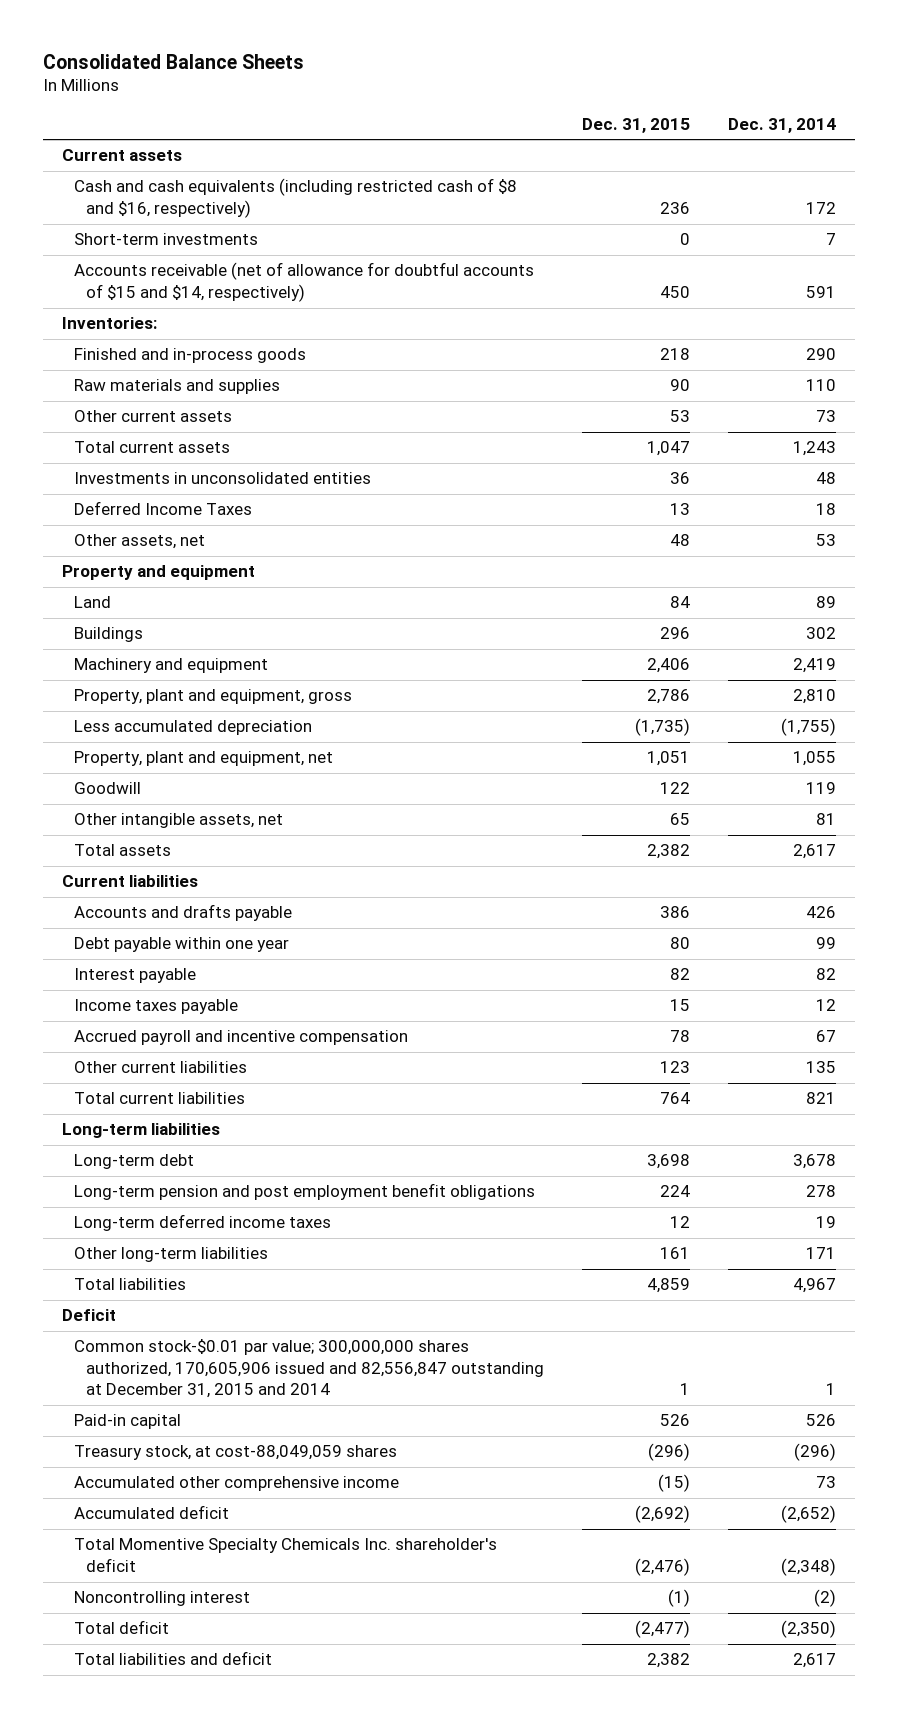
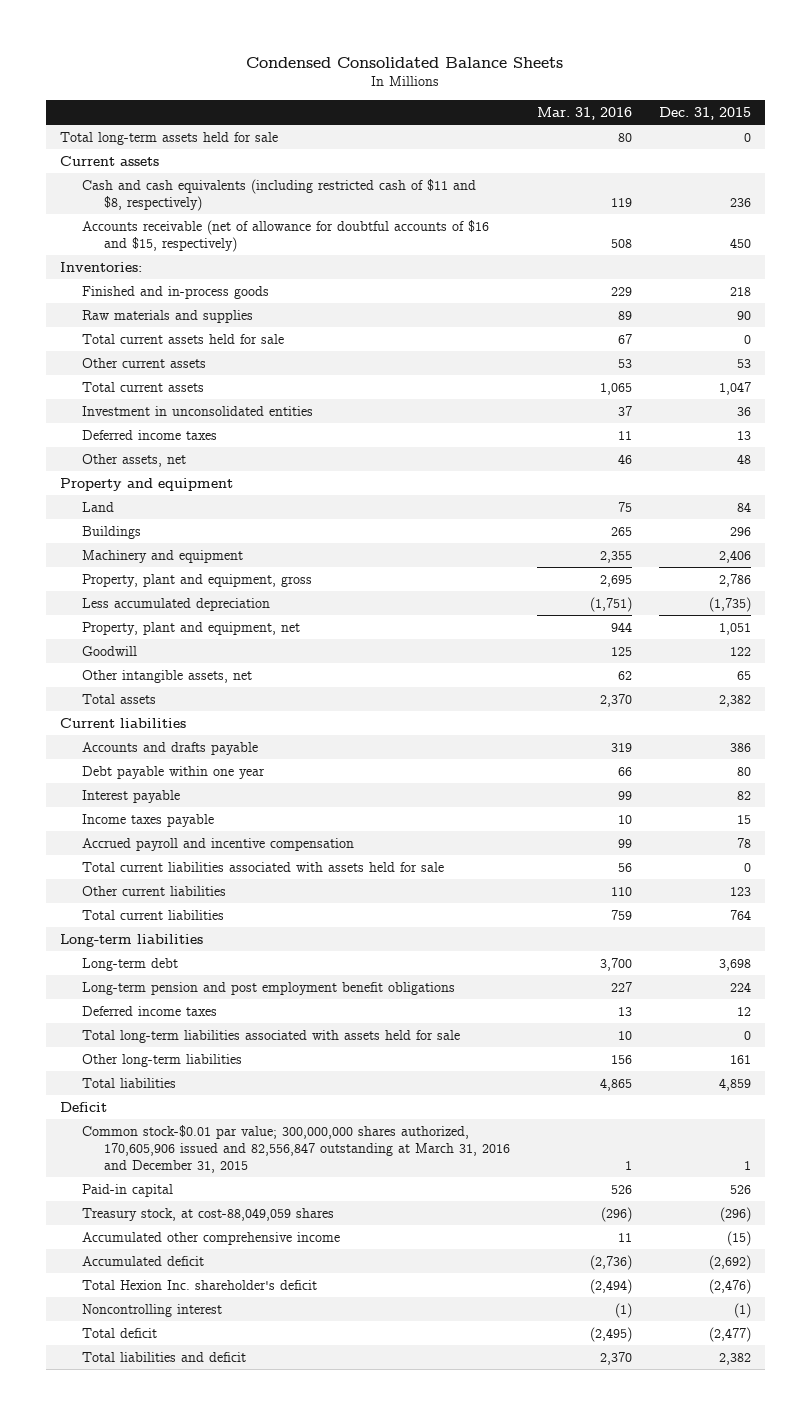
- Consolidated Balance Sheets
+ Condensed Consolidated Balance Sheets
- | Dec. 31, 2015 | Dec. 31, 2014
+ | Mar. 31, 2016 | Dec. 31, 2015
+ Total long-term assets held for sale | 80 | 0
- Cash and cash equivalents (including restricted cash of $8 and $16, respectively) | 236 | 172
- Short-term investments | 0 | 7
- Accounts receivable (net of allowance for doubtful accounts of $15 and $14, respectively) | 450 | 591
+ Cash and cash equivalents (including restricted cash of $11 and $8, respectively) | 119 | 236
+ Accounts receivable (net of allowance for doubtful accounts of $16 and $15, respectively) | 508 | 450
+ Total current assets held for sale | 67 | 0
- Investments in unconsolidated entities | 36 | 48
- Deferred Income Taxes | 13 | 18
+ Investment in unconsolidated entities | 37 | 36
+ Deferred income taxes | 11 | 13
+ Total current liabilities associated with assets held for sale | 56 | 0
- Long-term deferred income taxes | 12 | 19
+ Deferred income taxes | 13 | 12
+ Total long-term liabilities associated with assets held for sale | 10 | 0
- Common stock-$0.01 par value; 300,000,000 shares authorized, 170,605,906 issued and 82,556,847 outstanding at December 31, 2015 and 2014 | 1 | 1
+ Common stock-$0.01 par value; 300,000,000 shares authorized, 170,605,906 issued and 82,556,847 outstanding at March 31, 2016 and December 31, 2015 | 1 | 1
- Total Momentive Specialty Chemicals Inc. shareholder's deficit | (2,476) | (2,348)
+ Total Hexion Inc. shareholder's deficit | (2,494) | (2,476)

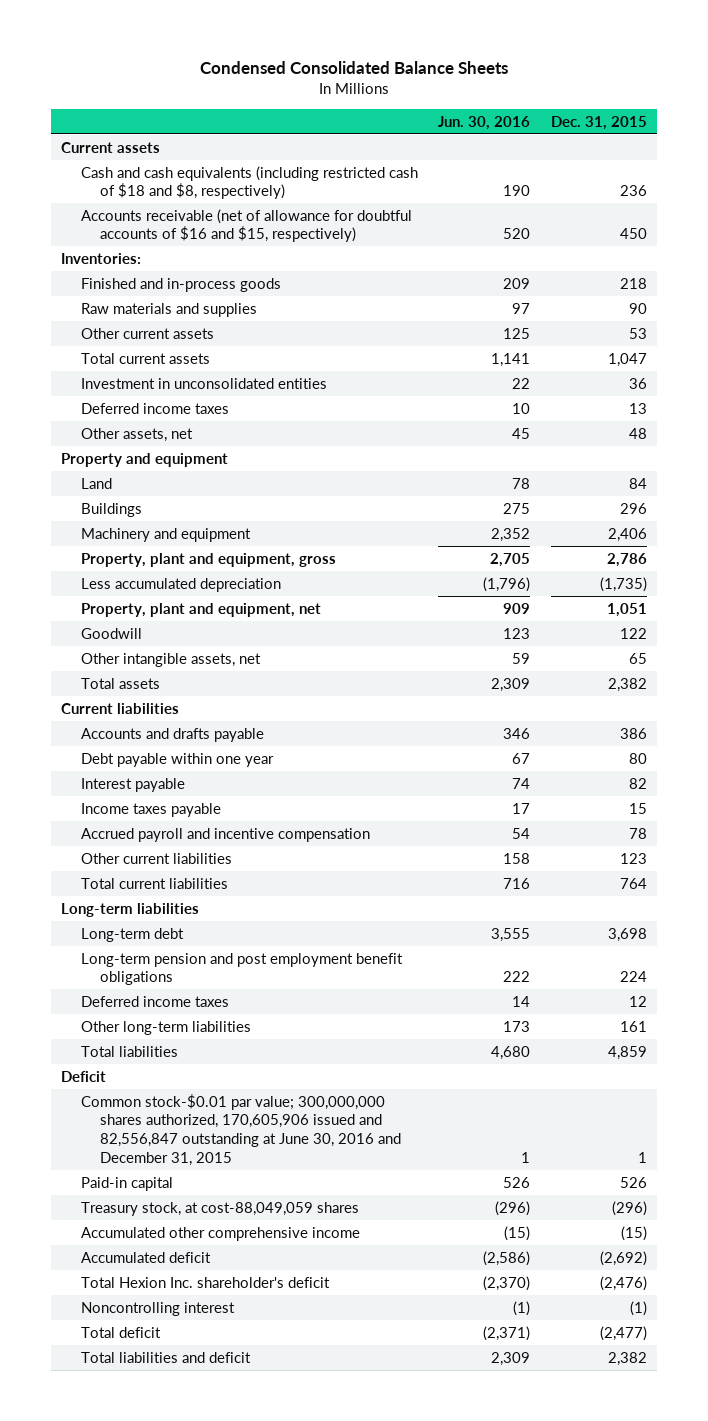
- | Mar. 31, 2016 | Dec. 31, 2015
+ | Jun. 30, 2016 | Dec. 31, 2015
- Total long-term assets held for sale | 80 | 0
- Cash and cash equivalents (including restricted cash of $11 and $8, respectively) | 119 | 236
+ Cash and cash equivalents (including restricted cash of $18 and $8, respectively) | 190 | 236
- Total current assets held for sale | 67 | 0
- Total current liabilities associated with assets held for sale | 56 | 0
- Total long-term liabilities associated with assets held for sale | 10 | 0
- Common stock-$0.01 par value; 300,000,000 shares authorized, 170,605,906 issued and 82,556,847 outstanding at March 31, 2016 and December 31, 2015 | 1 | 1
+ Common stock-$0.01 par value; 300,000,000 shares authorized, 170,605,906 issued and 82,556,847 outstanding at June 30, 2016 and December 31, 2015 | 1 | 1

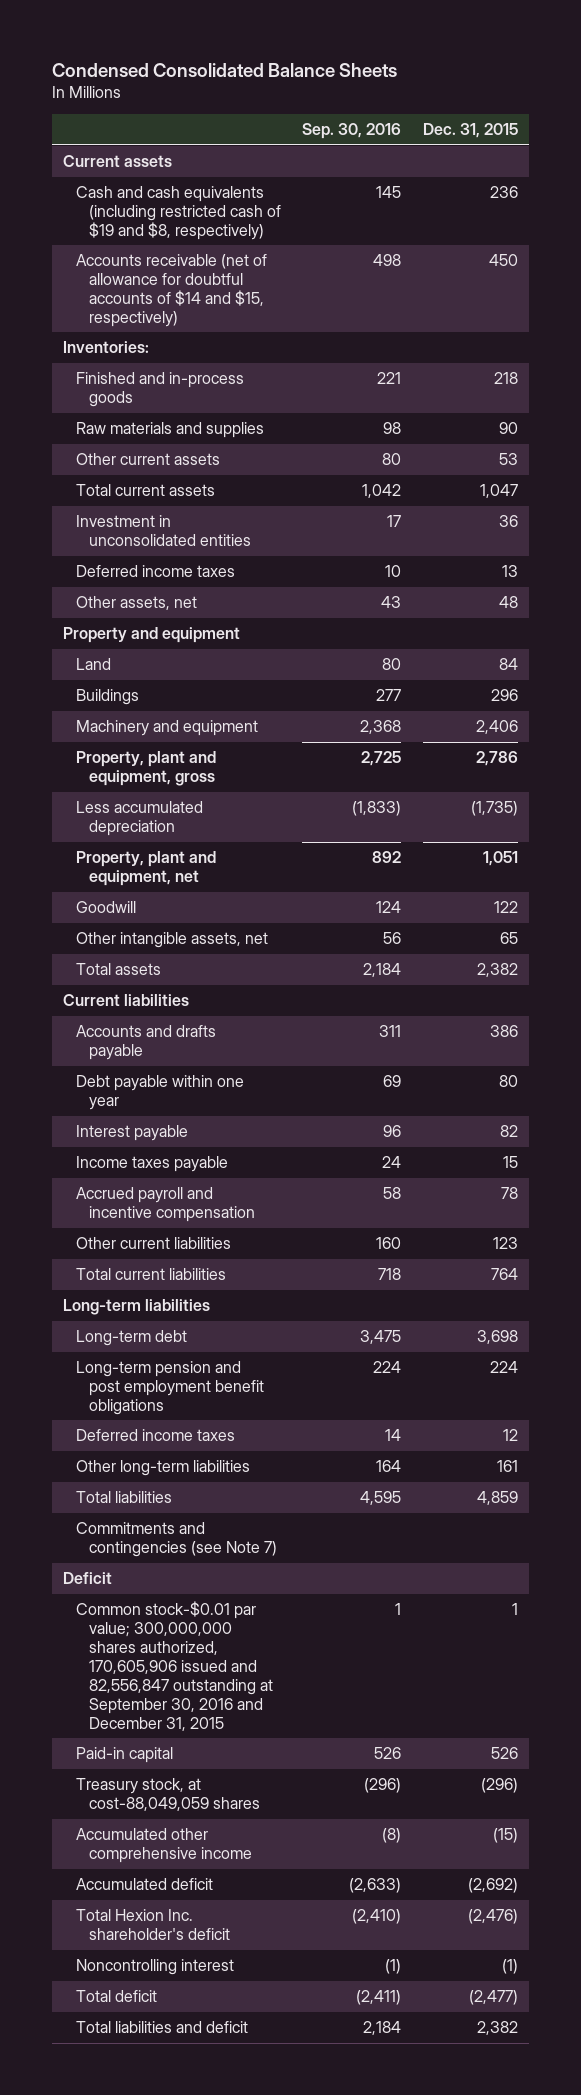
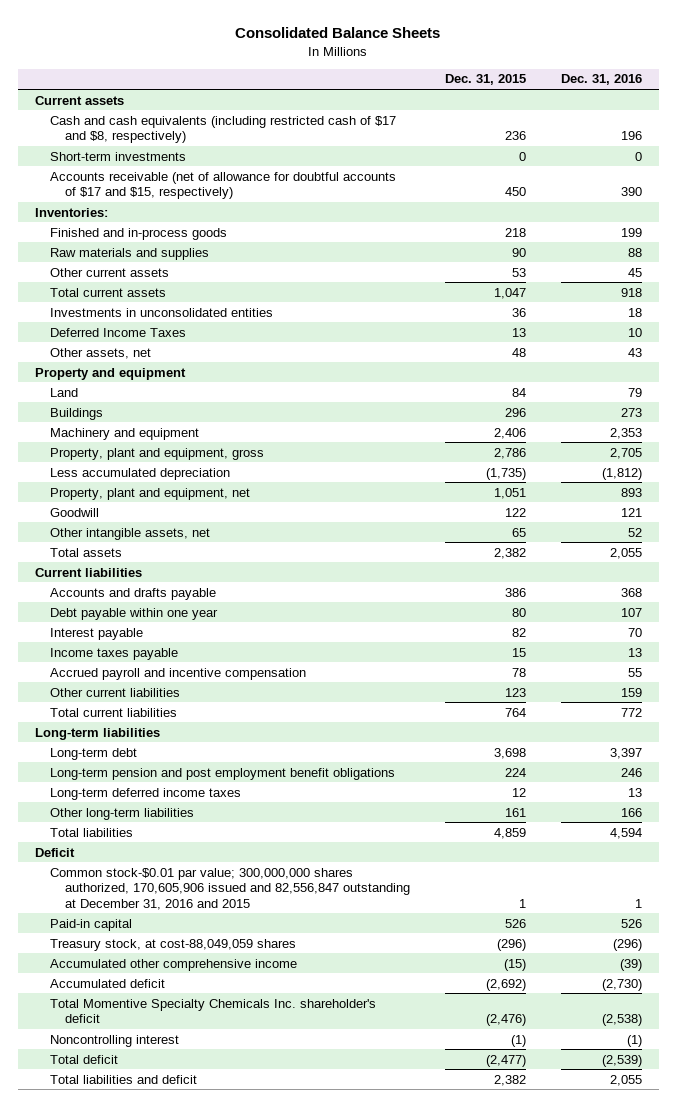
- Condensed Consolidated Balance Sheets
+ Consolidated Balance Sheets
- | Sep. 30, 2016 | Dec. 31, 2015
+ | Dec. 31, 2015 | Dec. 31, 2016
- Cash and cash equivalents (including restricted cash of $19 and $8, respectively) | 145 | 236
- Accounts receivable (net of allowance for doubtful accounts of $14 and $15, respectively) | 498 | 450
+ Cash and cash equivalents (including restricted cash of $17 and $8, respectively) | 236 | 196
+ Short-term investments | 0 | 0
+ Accounts receivable (net of allowance for doubtful accounts of $17 and $15, respectively) | 450 | 390
- Investment in unconsolidated entities | 17 | 36
- Deferred income taxes | 10 | 13
+ Investments in unconsolidated entities | 36 | 18
+ Deferred Income Taxes | 13 | 10
- Deferred income taxes | 14 | 12
+ Long-term deferred income taxes | 12 | 13
- Commitments and contingencies (see Note 7)
- Common stock-$0.01 par value; 300,000,000 shares authorized, 170,605,906 issued and 82,556,847 outstanding at September 30, 2016 and December 31, 2015 | 1 | 1
+ Common stock-$0.01 par value; 300,000,000 shares authorized, 170,605,906 issued and 82,556,847 outstanding at December 31, 2016 and 2015 | 1 | 1
- Total Hexion Inc. shareholder's deficit | (2,410) | (2,476)
+ Total Momentive Specialty Chemicals Inc. shareholder's deficit | (2,476) | (2,538)

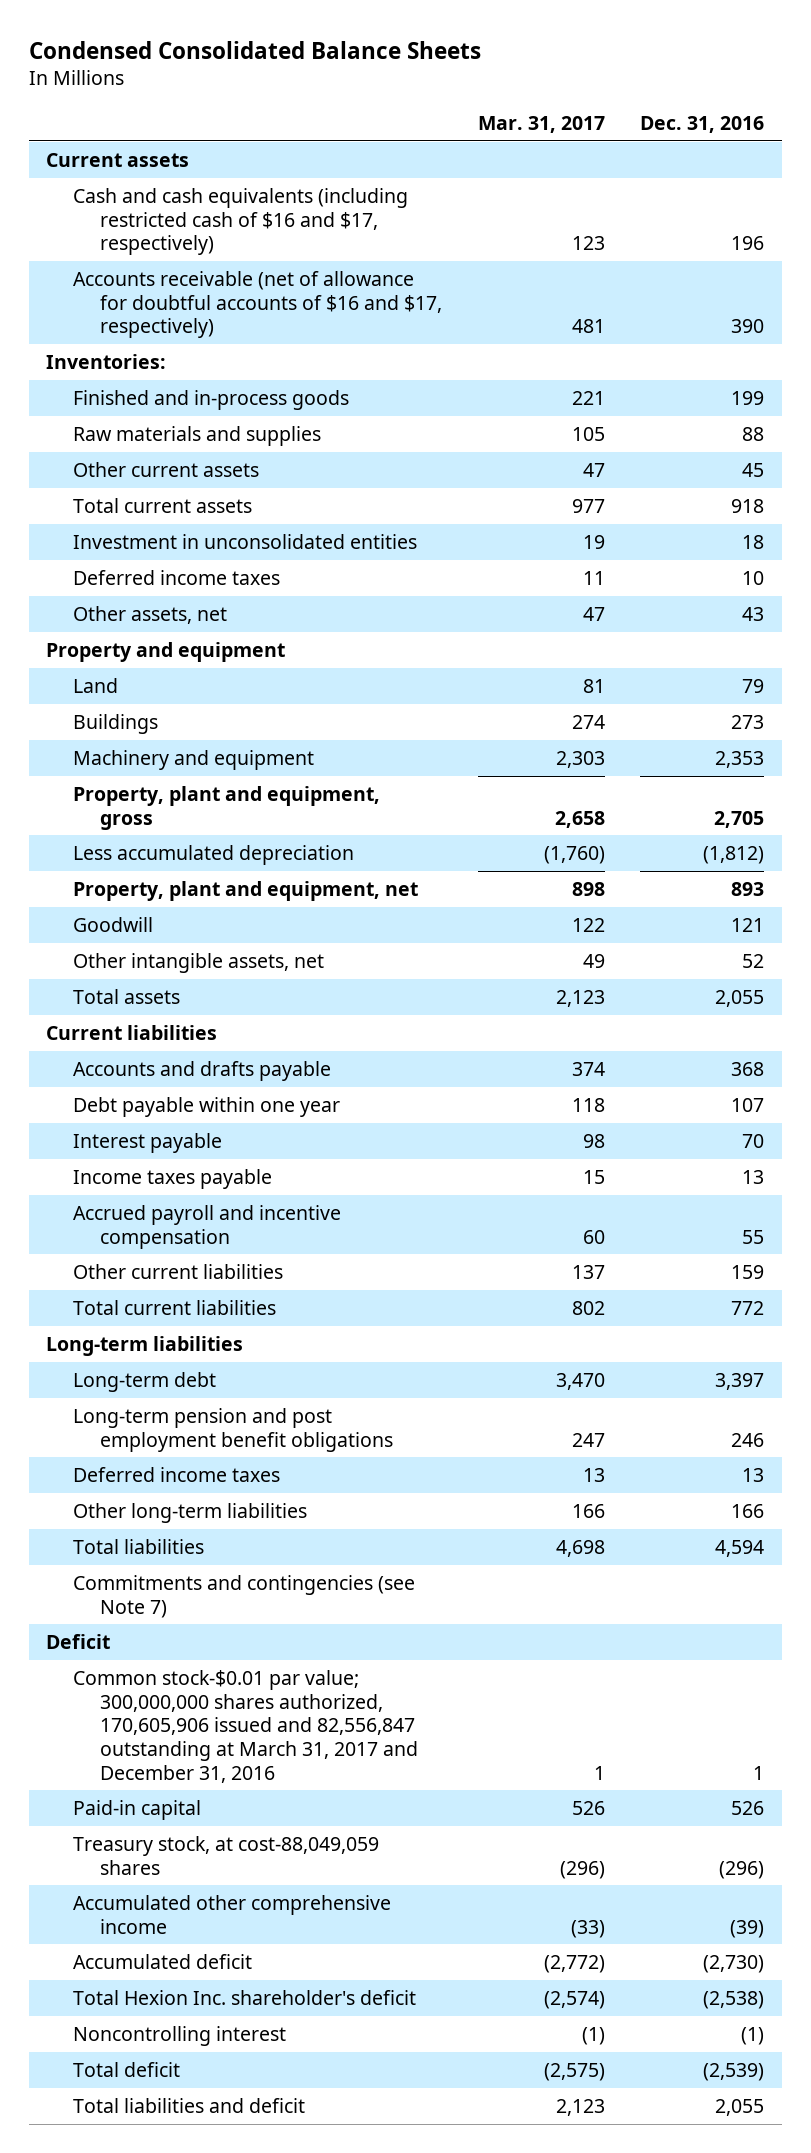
- Consolidated Balance Sheets
+ Condensed Consolidated Balance Sheets
- | Dec. 31, 2015 | Dec. 31, 2016
+ | Mar. 31, 2017 | Dec. 31, 2016
- Cash and cash equivalents (including restricted cash of $17 and $8, respectively) | 236 | 196
- Short-term investments | 0 | 0
- Accounts receivable (net of allowance for doubtful accounts of $17 and $15, respectively) | 450 | 390
+ Cash and cash equivalents (including restricted cash of $16 and $17, respectively) | 123 | 196
+ Accounts receivable (net of allowance for doubtful accounts of $16 and $17, respectively) | 481 | 390
- Investments in unconsolidated entities | 36 | 18
- Deferred Income Taxes | 13 | 10
+ Investment in unconsolidated entities | 19 | 18
+ Deferred income taxes | 11 | 10
- Long-term deferred income taxes | 12 | 13
+ Deferred income taxes | 13 | 13
+ Commitments and contingencies (see Note 7)
- Common stock-$0.01 par value; 300,000,000 shares authorized, 170,605,906 issued and 82,556,847 outstanding at December 31, 2016 and 2015 | 1 | 1
+ Common stock-$0.01 par value; 300,000,000 shares authorized, 170,605,906 issued and 82,556,847 outstanding at March 31, 2017 and December 31, 2016 | 1 | 1
- Total Momentive Specialty Chemicals Inc. shareholder's deficit | (2,476) | (2,538)
+ Total Hexion Inc. shareholder's deficit | (2,574) | (2,538)

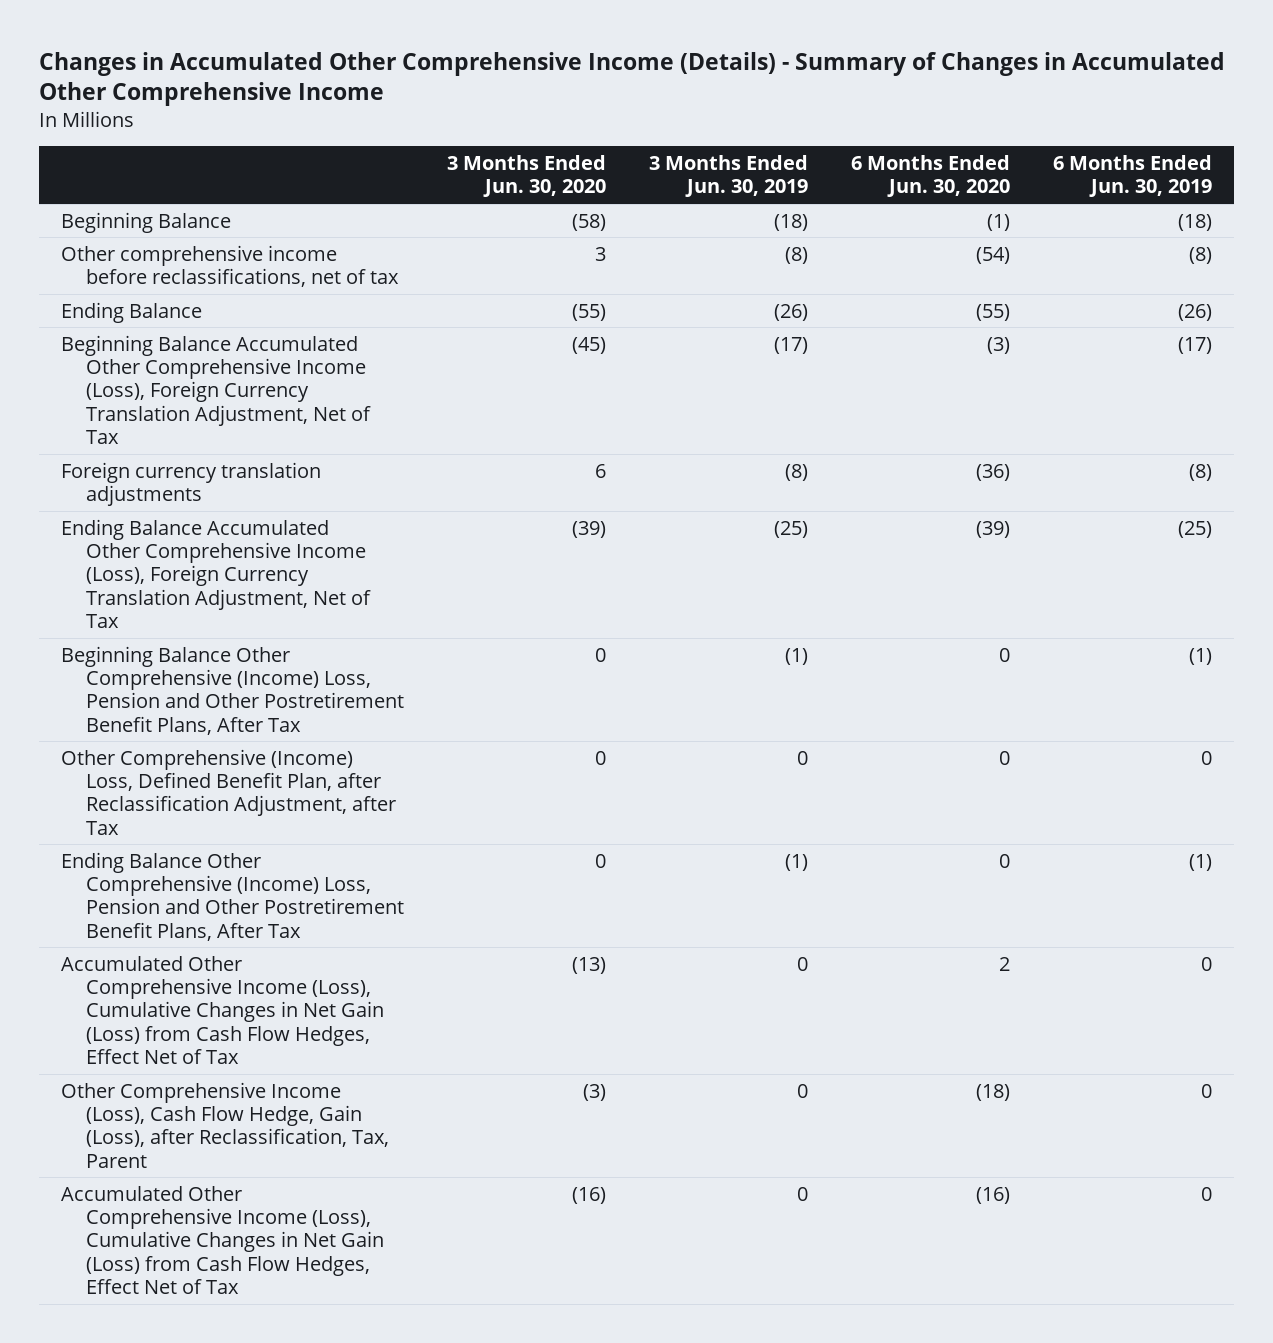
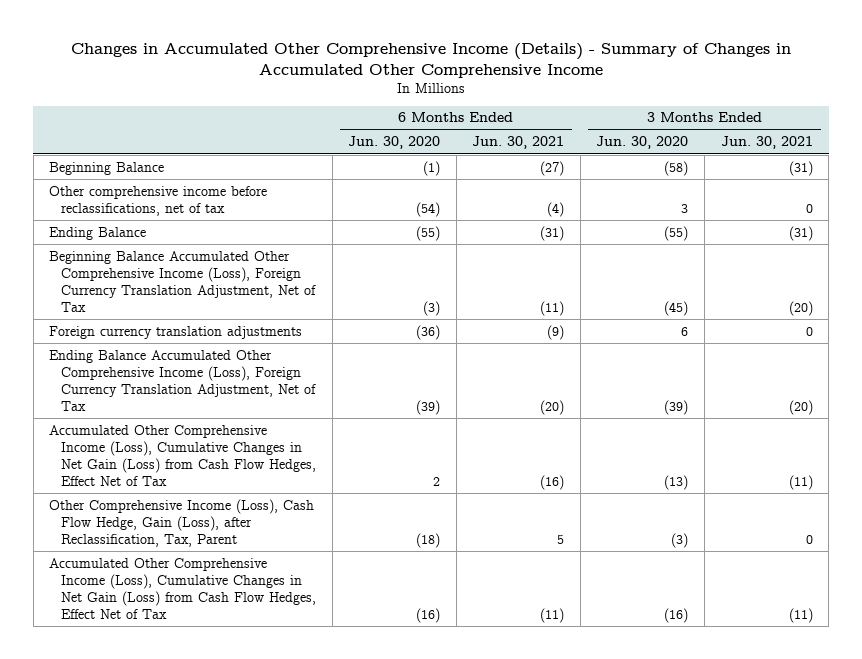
- | 3 Months Ended Jun. 30, 2020 | 3 Months Ended Jun. 30, 2019 | 6 Months Ended Jun. 30, 2020 | 6 Months Ended Jun. 30, 2019
+ | 6 Months Ended Jun. 30, 2020 | 6 Months Ended Jun. 30, 2021 | 3 Months Ended Jun. 30, 2020 | 3 Months Ended Jun. 30, 2021
- Beginning Balance Other Comprehensive (Income) Loss, Pension and Other Postretirement Benefit Plans, After Tax | 0 | (1) | 0 | (1)
- Other Comprehensive (Income) Loss, Defined Benefit Plan, after Reclassification Adjustment, after Tax | 0 | 0 | 0 | 0
- Ending Balance Other Comprehensive (Income) Loss, Pension and Other Postretirement Benefit Plans, After Tax | 0 | (1) | 0 | (1)

